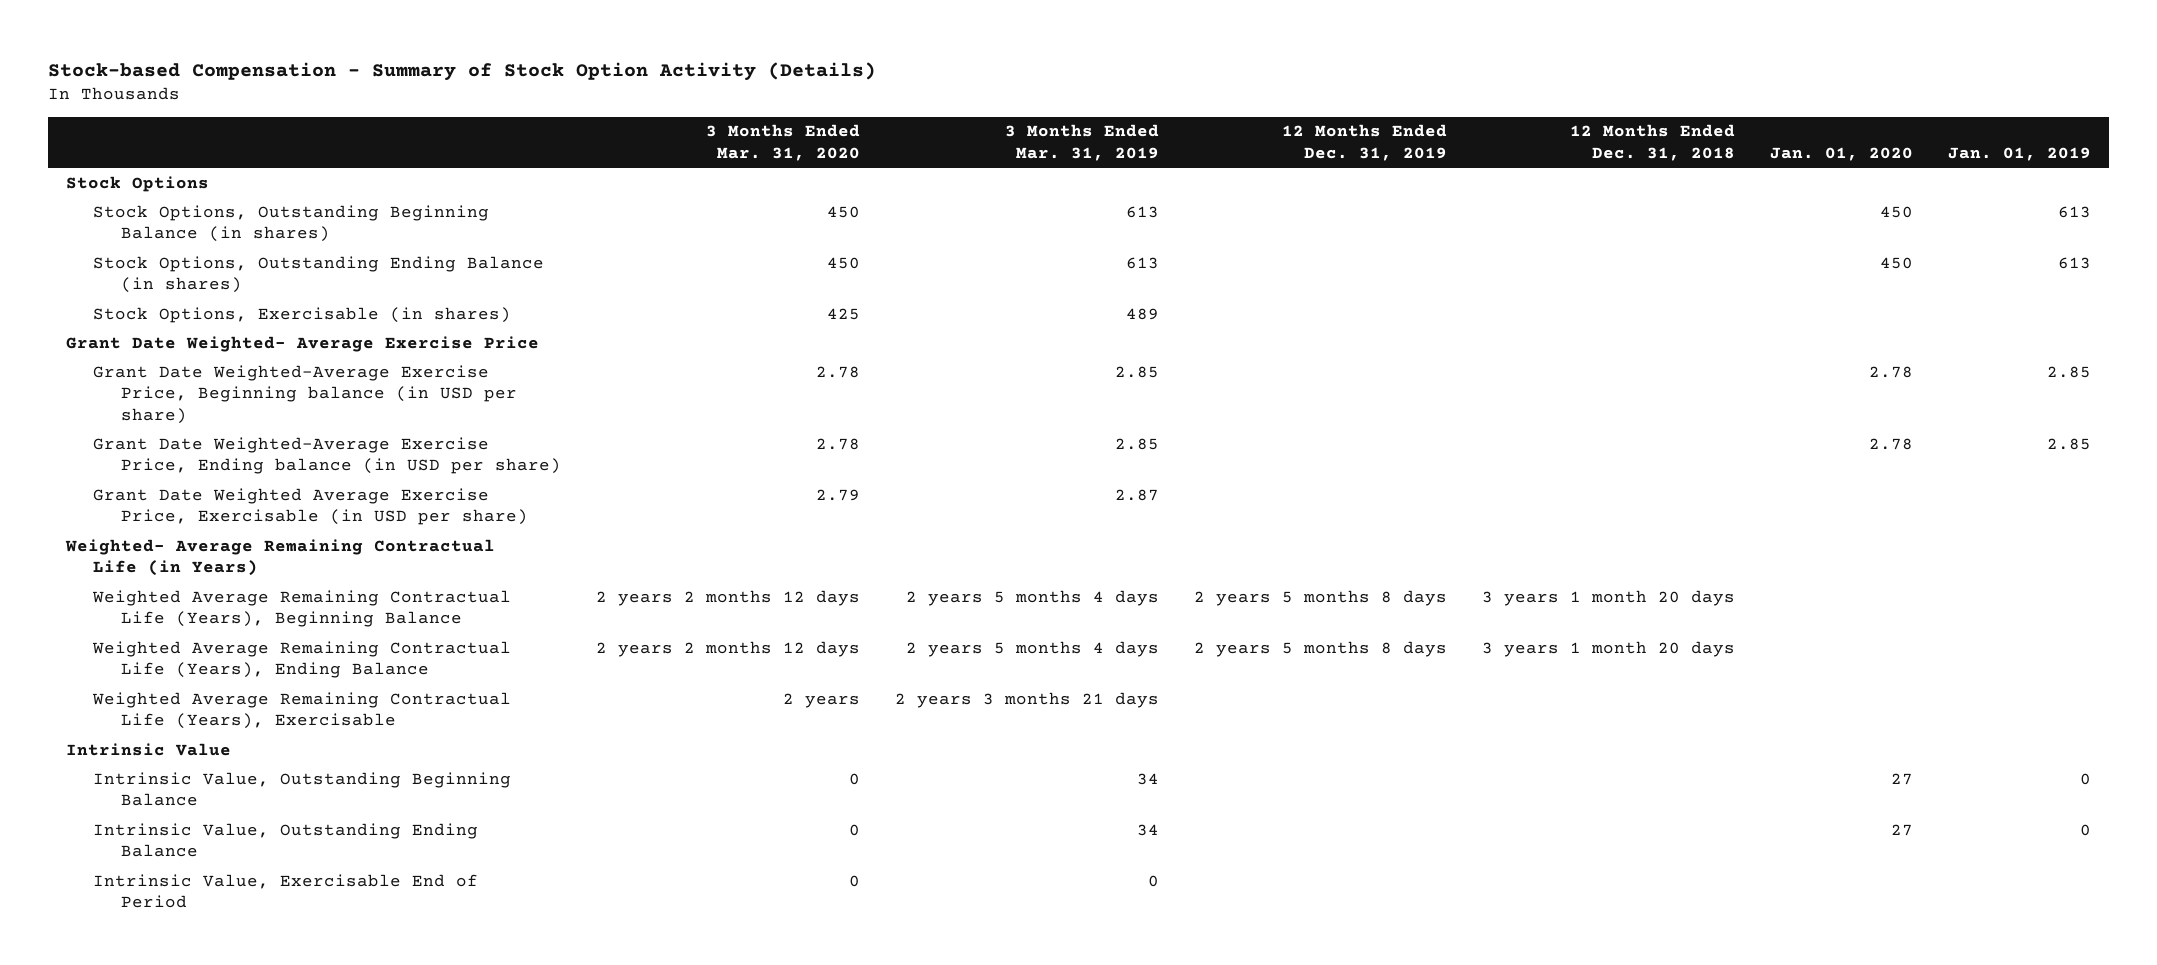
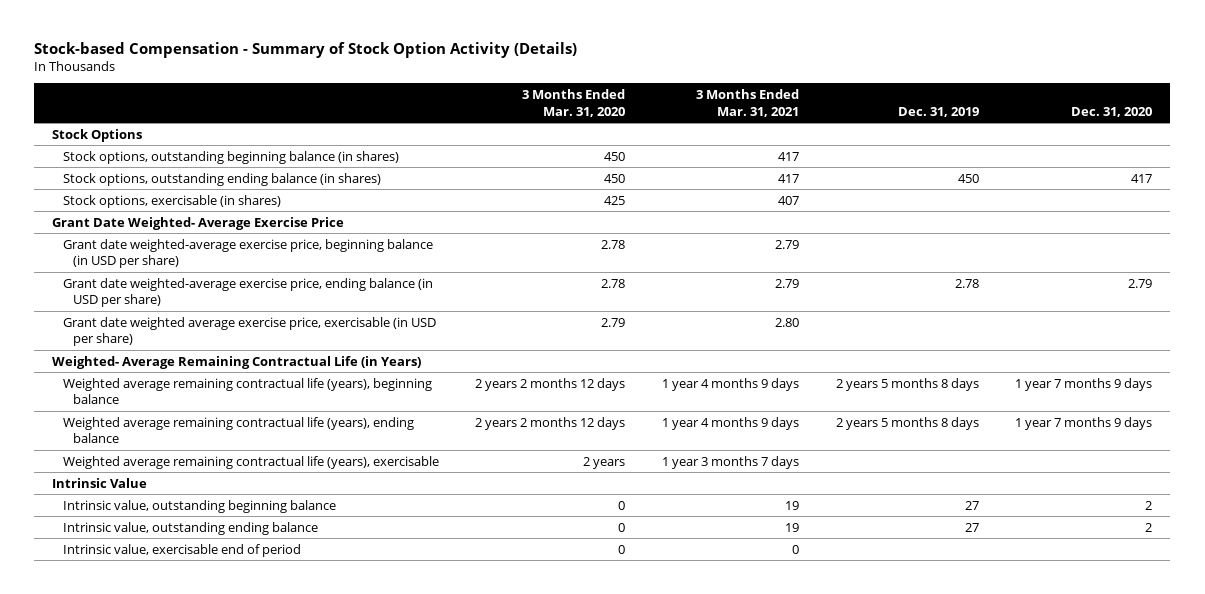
- | 3 Months Ended Mar. 31, 2020 | 3 Months Ended Mar. 31, 2019 | 12 Months Ended Dec. 31, 2019 | 12 Months Ended Dec. 31, 2018 | Jan. 01, 2020 | Jan. 01, 2019
+ | 3 Months Ended Mar. 31, 2020 | 3 Months Ended Mar. 31, 2021 | Dec. 31, 2019 | Dec. 31, 2020
- Stock Options, Outstanding Beginning Balance (in shares) | 450 | 613 | | | 450 | 613
- Stock Options, Outstanding Ending Balance (in shares) | 450 | 613 | | | 450 | 613
- Stock Options, Exercisable (in shares) | 425 | 489 | | | |
+ Stock options, outstanding beginning balance (in shares) | 450 | 417 | |
+ Stock options, outstanding ending balance (in shares) | 450 | 417 | 450 | 417
+ Stock options, exercisable (in shares) | 425 | 407 | |
- Grant Date Weighted-Average Exercise Price, Beginning balance (in USD per share) | 2.78 | 2.85 | | | 2.78 | 2.85
- Grant Date Weighted-Average Exercise Price, Ending balance (in USD per share) | 2.78 | 2.85 | | | 2.78 | 2.85
- Grant Date Weighted Average Exercise Price, Exercisable (in USD per share) | 2.79 | 2.87 | | | |
+ Grant date weighted-average exercise price, beginning balance (in USD per share) | 2.78 | 2.79 | |
+ Grant date weighted-average exercise price, ending balance (in USD per share) | 2.78 | 2.79 | 2.78 | 2.79
+ Grant date weighted average exercise price, exercisable (in USD per share) | 2.79 | 2.80 | |
- Weighted Average Remaining Contractual Life (Years), Beginning Balance | 2 years 2 months 12 days | 2 years 5 months 4 days | 2 years 5 months 8 days | 3 years 1 month 20 days | |
- Weighted Average Remaining Contractual Life (Years), Ending Balance | 2 years 2 months 12 days | 2 years 5 months 4 days | 2 years 5 months 8 days | 3 years 1 month 20 days | |
- Weighted Average Remaining Contractual Life (Years), Exercisable | 2 years | 2 years 3 months 21 days | | | |
+ Weighted average remaining contractual life (years), beginning balance | 2 years 2 months 12 days | 1 year 4 months 9 days | 2 years 5 months 8 days | 1 year 7 months 9 days
+ Weighted average remaining contractual life (years), ending balance | 2 years 2 months 12 days | 1 year 4 months 9 days | 2 years 5 months 8 days | 1 year 7 months 9 days
+ Weighted average remaining contractual life (years), exercisable | 2 years | 1 year 3 months 7 days | |
- Intrinsic Value, Outstanding Beginning Balance | 0 | 34 | | | 27 | 0
- Intrinsic Value, Outstanding Ending Balance | 0 | 34 | | | 27 | 0
- Intrinsic Value, Exercisable End of Period | 0 | 0 | | | |
+ Intrinsic value, outstanding beginning balance | 0 | 19 | 27 | 2
+ Intrinsic value, outstanding ending balance | 0 | 19 | 27 | 2
+ Intrinsic value, exercisable end of period | 0 | 0 | |

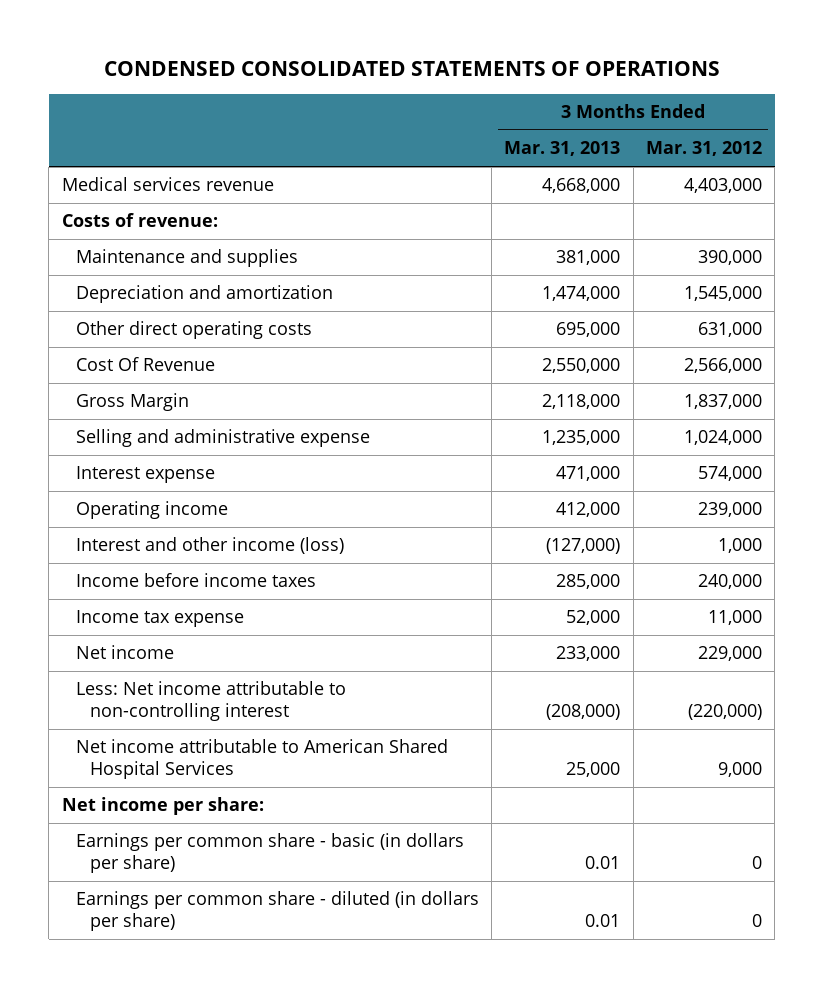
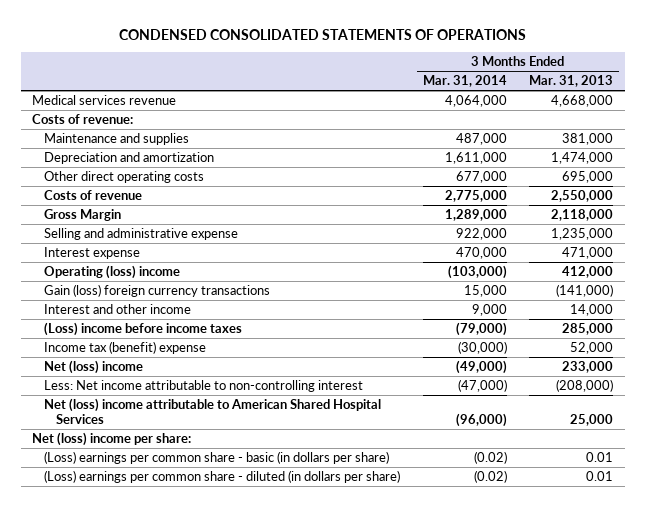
- | 3 Months Ended Mar. 31, 2013 | 3 Months Ended Mar. 31, 2012
+ | 3 Months Ended Mar. 31, 2014 | 3 Months Ended Mar. 31, 2013
- Cost Of Revenue | 2,550,000 | 2,566,000
+ Costs of revenue | 2,775,000 | 2,550,000
- Operating income | 412,000 | 239,000
- Interest and other income (loss) | (127,000) | 1,000
- Income before income taxes | 285,000 | 240,000
- Income tax expense | 52,000 | 11,000
- Net income | 233,000 | 229,000
+ Operating (loss) income | (103,000) | 412,000
+ Gain (loss) foreign currency transactions | 15,000 | (141,000)
+ Interest and other income | 9,000 | 14,000
+ (Loss) income before income taxes | (79,000) | 285,000
+ Income tax (benefit) expense | (30,000) | 52,000
+ Net (loss) income | (49,000) | 233,000
- Net income attributable to American Shared Hospital Services | 25,000 | 9,000
- Net income per share:
- Earnings per common share - basic (in dollars per share) | 0.01 | 0
- Earnings per common share - diluted (in dollars per share) | 0.01 | 0
+ Net (loss) income attributable to American Shared Hospital Services | (96,000) | 25,000
+ Net (loss) income per share:
+ (Loss) earnings per common share - basic (in dollars per share) | (0.02) | 0.01
+ (Loss) earnings per common share - diluted (in dollars per share) | (0.02) | 0.01

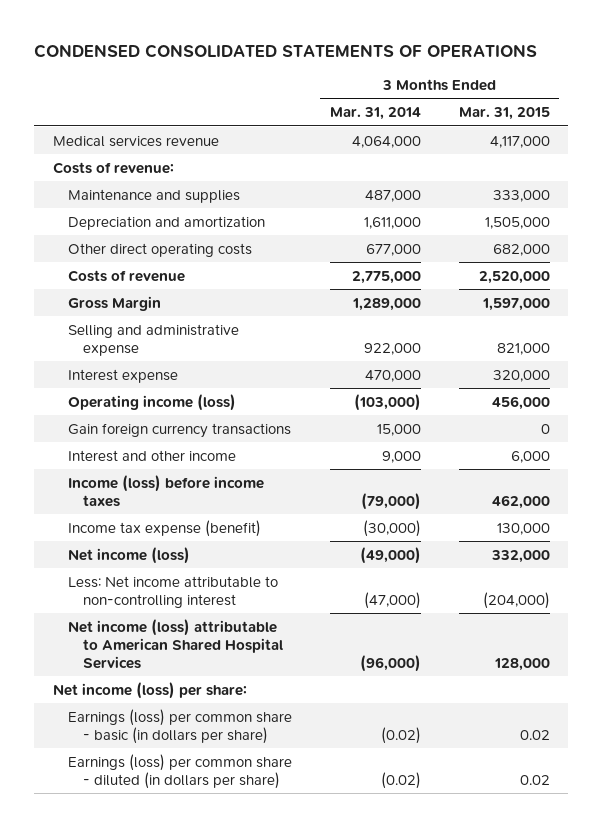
- | 3 Months Ended Mar. 31, 2014 | 3 Months Ended Mar. 31, 2013
+ | 3 Months Ended Mar. 31, 2014 | 3 Months Ended Mar. 31, 2015
- Operating (loss) income | (103,000) | 412,000
- Gain (loss) foreign currency transactions | 15,000 | (141,000)
+ Operating income (loss) | (103,000) | 456,000
+ Gain foreign currency transactions | 15,000 | 0
- (Loss) income before income taxes | (79,000) | 285,000
- Income tax (benefit) expense | (30,000) | 52,000
- Net (loss) income | (49,000) | 233,000
+ Income (loss) before income taxes | (79,000) | 462,000
+ Income tax expense (benefit) | (30,000) | 130,000
+ Net income (loss) | (49,000) | 332,000
- Net (loss) income attributable to American Shared Hospital Services | (96,000) | 25,000
- Net (loss) income per share:
- (Loss) earnings per common share - basic (in dollars per share) | (0.02) | 0.01
- (Loss) earnings per common share - diluted (in dollars per share) | (0.02) | 0.01
+ Net income (loss) attributable to American Shared Hospital Services | (96,000) | 128,000
+ Net income (loss) per share:
+ Earnings (loss) per common share - basic (in dollars per share) | (0.02) | 0.02
+ Earnings (loss) per common share - diluted (in dollars per share) | (0.02) | 0.02

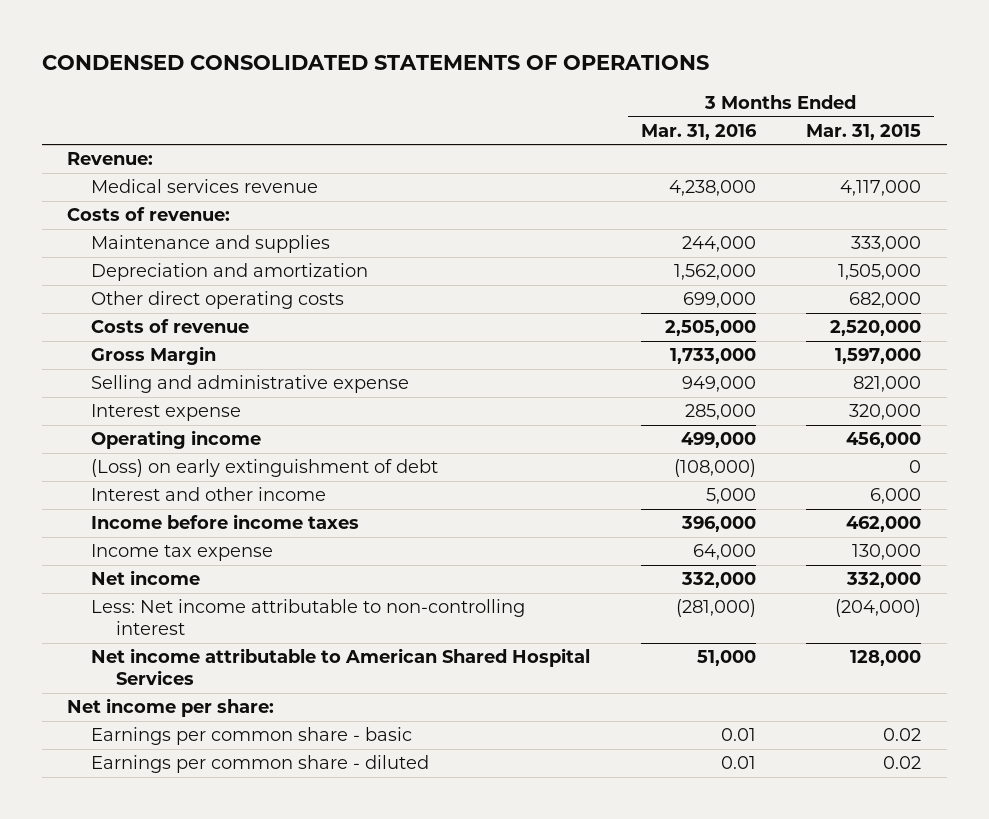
- | 3 Months Ended Mar. 31, 2014 | 3 Months Ended Mar. 31, 2015
+ | 3 Months Ended Mar. 31, 2016 | 3 Months Ended Mar. 31, 2015
+ Revenue:
- Operating income (loss) | (103,000) | 456,000
- Gain foreign currency transactions | 15,000 | 0
+ Operating income | 499,000 | 456,000
+ (Loss) on early extinguishment of debt | (108,000) | 0
- Income (loss) before income taxes | (79,000) | 462,000
- Income tax expense (benefit) | (30,000) | 130,000
- Net income (loss) | (49,000) | 332,000
+ Income before income taxes | 396,000 | 462,000
+ Income tax expense | 64,000 | 130,000
+ Net income | 332,000 | 332,000
- Net income (loss) attributable to American Shared Hospital Services | (96,000) | 128,000
- Net income (loss) per share:
- Earnings (loss) per common share - basic (in dollars per share) | (0.02) | 0.02
- Earnings (loss) per common share - diluted (in dollars per share) | (0.02) | 0.02
+ Net income attributable to American Shared Hospital Services | 51,000 | 128,000
+ Net income per share:
+ Earnings per common share - basic | 0.01 | 0.02
+ Earnings per common share - diluted | 0.01 | 0.02

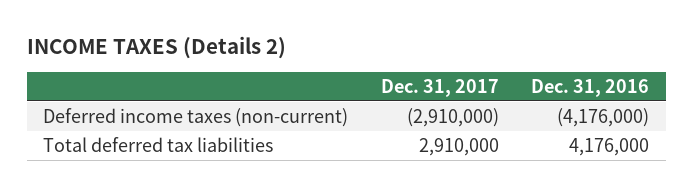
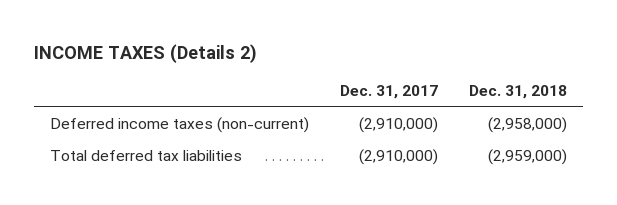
- | Dec. 31, 2017 | Dec. 31, 2016
+ | Dec. 31, 2017 | Dec. 31, 2018
- Total deferred tax liabilities | 2,910,000 | 4,176,000
+ Total deferred tax liabilities | (2,910,000) | (2,959,000)

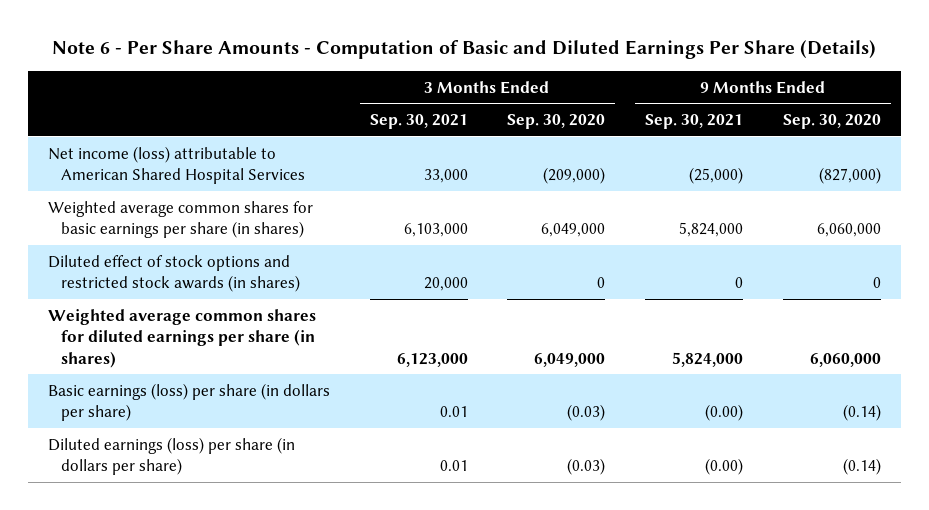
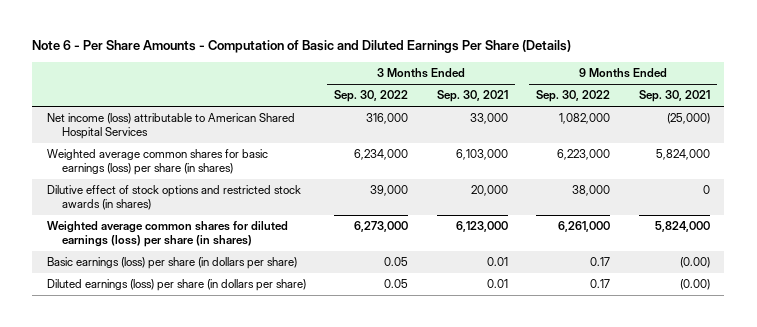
- | 3 Months Ended Sep. 30, 2021 | 3 Months Ended Sep. 30, 2020 | 9 Months Ended Sep. 30, 2021 | 9 Months Ended Sep. 30, 2020
+ | 3 Months Ended Sep. 30, 2022 | 3 Months Ended Sep. 30, 2021 | 9 Months Ended Sep. 30, 2022 | 9 Months Ended Sep. 30, 2021
- Weighted average common shares for basic earnings per share (in shares) | 6,103,000 | 6,049,000 | 5,824,000 | 6,060,000
- Diluted effect of stock options and restricted stock awards (in shares) | 20,000 | 0 | 0 | 0
- Weighted average common shares for diluted earnings per share (in shares) | 6,123,000 | 6,049,000 | 5,824,000 | 6,060,000
+ Weighted average common shares for basic earnings (loss) per share (in shares) | 6,234,000 | 6,103,000 | 6,223,000 | 5,824,000
+ Dilutive effect of stock options and restricted stock awards (in shares) | 39,000 | 20,000 | 38,000 | 0
+ Weighted average common shares for diluted earnings (loss) per share (in shares) | 6,273,000 | 6,123,000 | 6,261,000 | 5,824,000

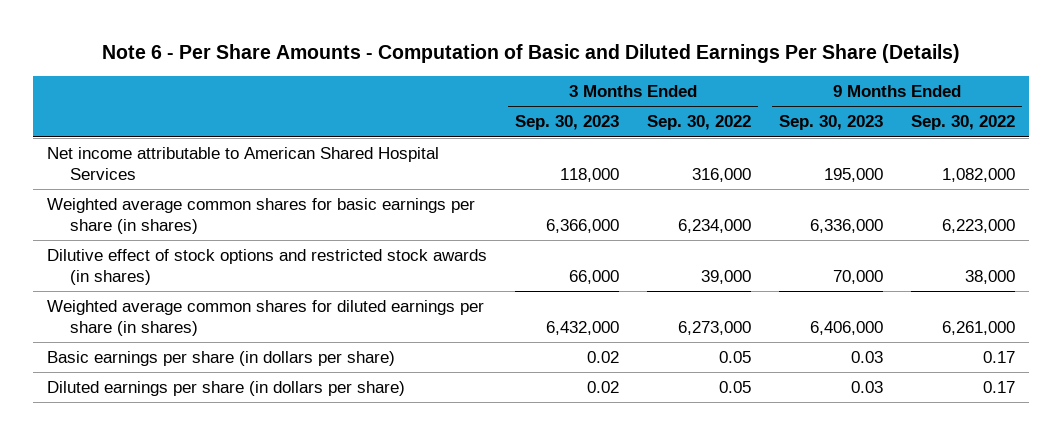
- | 3 Months Ended Sep. 30, 2022 | 3 Months Ended Sep. 30, 2021 | 9 Months Ended Sep. 30, 2022 | 9 Months Ended Sep. 30, 2021
+ | 3 Months Ended Sep. 30, 2023 | 3 Months Ended Sep. 30, 2022 | 9 Months Ended Sep. 30, 2023 | 9 Months Ended Sep. 30, 2022
- Net income (loss) attributable to American Shared Hospital Services | 316,000 | 33,000 | 1,082,000 | (25,000)
- Weighted average common shares for basic earnings (loss) per share (in shares) | 6,234,000 | 6,103,000 | 6,223,000 | 5,824,000
+ Net income attributable to American Shared Hospital Services | 118,000 | 316,000 | 195,000 | 1,082,000
+ Weighted average common shares for basic earnings per share (in shares) | 6,366,000 | 6,234,000 | 6,336,000 | 6,223,000
- Weighted average common shares for diluted earnings (loss) per share (in shares) | 6,273,000 | 6,123,000 | 6,261,000 | 5,824,000
- Basic earnings (loss) per share (in dollars per share) | 0.05 | 0.01 | 0.17 | (0.00)
- Diluted earnings (loss) per share (in dollars per share) | 0.05 | 0.01 | 0.17 | (0.00)
+ Weighted average common shares for diluted earnings per share (in shares) | 6,432,000 | 6,273,000 | 6,406,000 | 6,261,000
+ Basic earnings per share (in dollars per share) | 0.02 | 0.05 | 0.03 | 0.17
+ Diluted earnings per share (in dollars per share) | 0.02 | 0.05 | 0.03 | 0.17

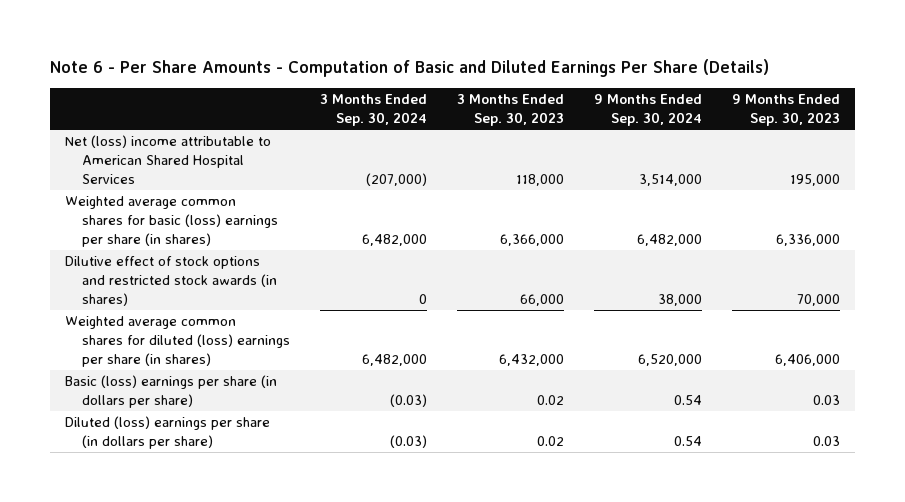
- | 3 Months Ended Sep. 30, 2023 | 3 Months Ended Sep. 30, 2022 | 9 Months Ended Sep. 30, 2023 | 9 Months Ended Sep. 30, 2022
+ | 3 Months Ended Sep. 30, 2024 | 3 Months Ended Sep. 30, 2023 | 9 Months Ended Sep. 30, 2024 | 9 Months Ended Sep. 30, 2023
- Net income attributable to American Shared Hospital Services | 118,000 | 316,000 | 195,000 | 1,082,000
- Weighted average common shares for basic earnings per share (in shares) | 6,366,000 | 6,234,000 | 6,336,000 | 6,223,000
+ Net (loss) income attributable to American Shared Hospital Services | (207,000) | 118,000 | 3,514,000 | 195,000
+ Weighted average common shares for basic (loss) earnings per share (in shares) | 6,482,000 | 6,366,000 | 6,482,000 | 6,336,000
- Weighted average common shares for diluted earnings per share (in shares) | 6,432,000 | 6,273,000 | 6,406,000 | 6,261,000
- Basic earnings per share (in dollars per share) | 0.02 | 0.05 | 0.03 | 0.17
- Diluted earnings per share (in dollars per share) | 0.02 | 0.05 | 0.03 | 0.17
+ Weighted average common shares for diluted (loss) earnings per share (in shares) | 6,482,000 | 6,432,000 | 6,520,000 | 6,406,000
+ Basic (loss) earnings per share (in dollars per share) | (0.03) | 0.02 | 0.54 | 0.03
+ Diluted (loss) earnings per share (in dollars per share) | (0.03) | 0.02 | 0.54 | 0.03

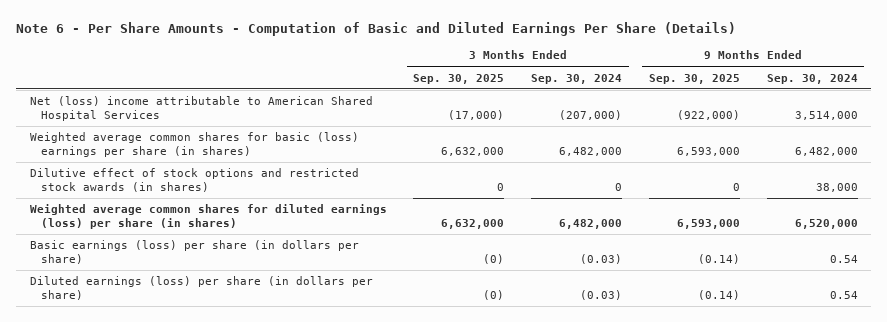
- | 3 Months Ended Sep. 30, 2024 | 3 Months Ended Sep. 30, 2023 | 9 Months Ended Sep. 30, 2024 | 9 Months Ended Sep. 30, 2023
+ | 3 Months Ended Sep. 30, 2025 | 3 Months Ended Sep. 30, 2024 | 9 Months Ended Sep. 30, 2025 | 9 Months Ended Sep. 30, 2024
- Weighted average common shares for diluted (loss) earnings per share (in shares) | 6,482,000 | 6,432,000 | 6,520,000 | 6,406,000
- Basic (loss) earnings per share (in dollars per share) | (0.03) | 0.02 | 0.54 | 0.03
- Diluted (loss) earnings per share (in dollars per share) | (0.03) | 0.02 | 0.54 | 0.03
+ Weighted average common shares for diluted earnings (loss) per share (in shares) | 6,632,000 | 6,482,000 | 6,593,000 | 6,520,000
+ Basic earnings (loss) per share (in dollars per share) | (0) | (0.03) | (0.14) | 0.54
+ Diluted earnings (loss) per share (in dollars per share) | (0) | (0.03) | (0.14) | 0.54

